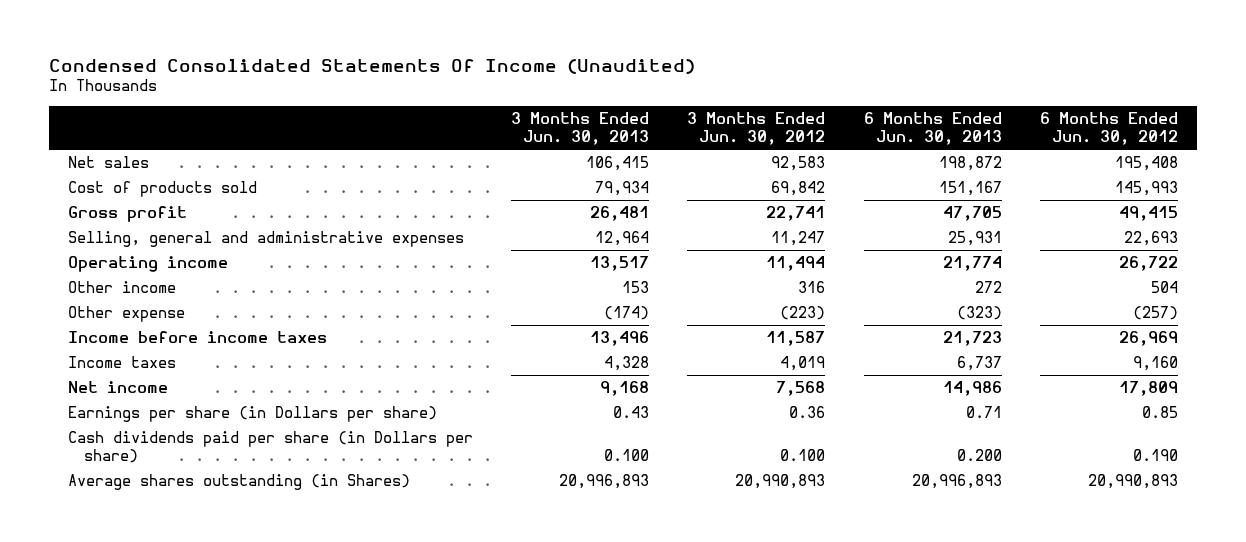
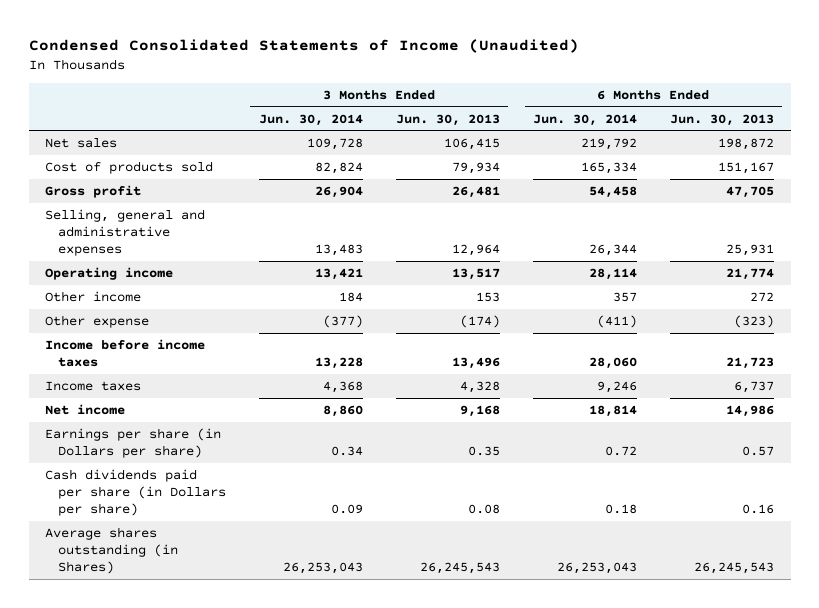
- Condensed Consolidated Statements Of Income (Unaudited)
+ Condensed Consolidated Statements of Income (Unaudited)
- | 3 Months Ended Jun. 30, 2013 | 3 Months Ended Jun. 30, 2012 | 6 Months Ended Jun. 30, 2013 | 6 Months Ended Jun. 30, 2012
+ | 3 Months Ended Jun. 30, 2014 | 3 Months Ended Jun. 30, 2013 | 6 Months Ended Jun. 30, 2014 | 6 Months Ended Jun. 30, 2013
- Earnings per share (in Dollars per share) | 0.43 | 0.36 | 0.71 | 0.85
- Cash dividends paid per share (in Dollars per share) | 0.100 | 0.100 | 0.200 | 0.190
- Average shares outstanding (in Shares) | 20,996,893 | 20,990,893 | 20,996,893 | 20,990,893
+ Earnings per share (in Dollars per share) | 0.34 | 0.35 | 0.72 | 0.57
+ Cash dividends paid per share (in Dollars per share) | 0.09 | 0.08 | 0.18 | 0.16
+ Average shares outstanding (in Shares) | 26,253,043 | 26,245,543 | 26,253,043 | 26,245,543

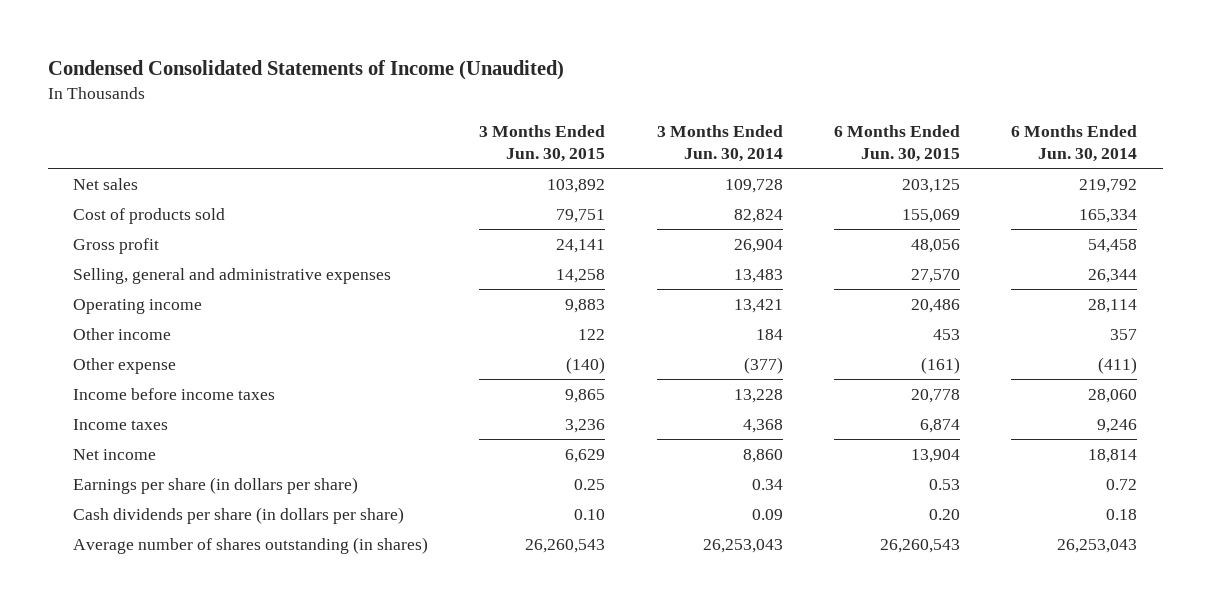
- | 3 Months Ended Jun. 30, 2014 | 3 Months Ended Jun. 30, 2013 | 6 Months Ended Jun. 30, 2014 | 6 Months Ended Jun. 30, 2013
+ | 3 Months Ended Jun. 30, 2015 | 3 Months Ended Jun. 30, 2014 | 6 Months Ended Jun. 30, 2015 | 6 Months Ended Jun. 30, 2014
- Earnings per share (in Dollars per share) | 0.34 | 0.35 | 0.72 | 0.57
- Cash dividends paid per share (in Dollars per share) | 0.09 | 0.08 | 0.18 | 0.16
- Average shares outstanding (in Shares) | 26,253,043 | 26,245,543 | 26,253,043 | 26,245,543
+ Earnings per share (in dollars per share) | 0.25 | 0.34 | 0.53 | 0.72
+ Cash dividends per share (in dollars per share) | 0.10 | 0.09 | 0.20 | 0.18
+ Average number of shares outstanding (in shares) | 26,260,543 | 26,253,043 | 26,260,543 | 26,253,043

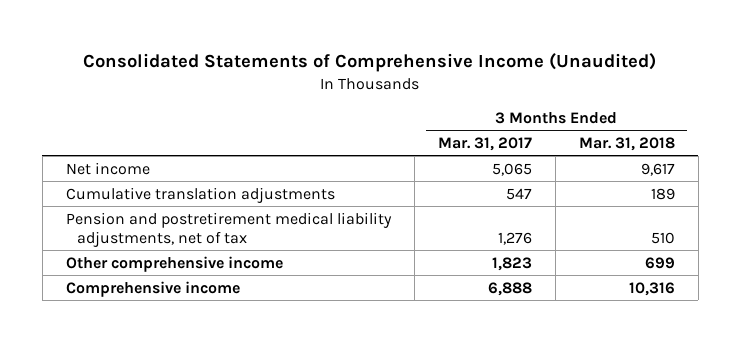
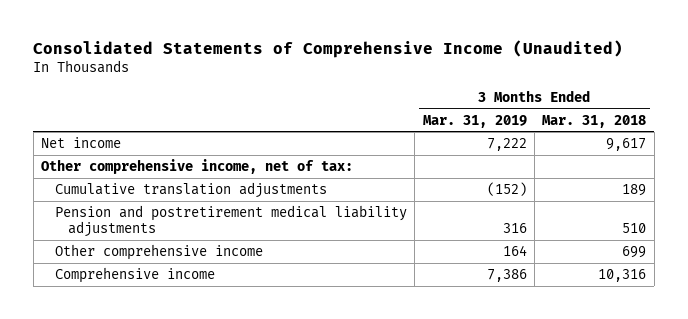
- | 3 Months Ended Mar. 31, 2017 | 3 Months Ended Mar. 31, 2018
+ | 3 Months Ended Mar. 31, 2019 | 3 Months Ended Mar. 31, 2018
+ Other comprehensive income, net of tax:
- Pension and postretirement medical liability adjustments, net of tax | 1,276 | 510
+ Pension and postretirement medical liability adjustments | 316 | 510

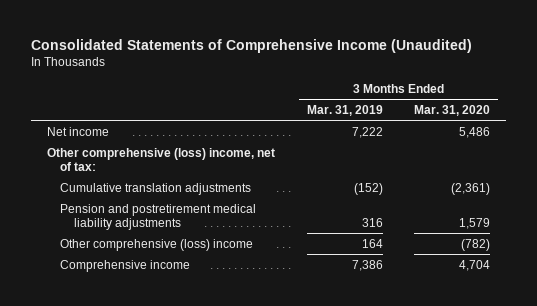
- | 3 Months Ended Mar. 31, 2019 | 3 Months Ended Mar. 31, 2018
+ | 3 Months Ended Mar. 31, 2019 | 3 Months Ended Mar. 31, 2020
- Other comprehensive income, net of tax:
+ Other comprehensive (loss) income, net of tax:
- Other comprehensive income | 164 | 699
+ Other comprehensive (loss) income | 164 | (782)

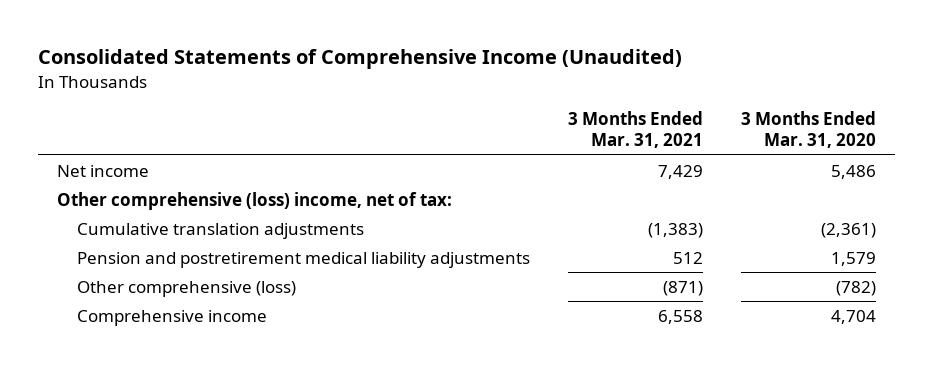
- | 3 Months Ended Mar. 31, 2019 | 3 Months Ended Mar. 31, 2020
+ | 3 Months Ended Mar. 31, 2021 | 3 Months Ended Mar. 31, 2020
- Other comprehensive (loss) income | 164 | (782)
+ Other comprehensive (loss) | (871) | (782)

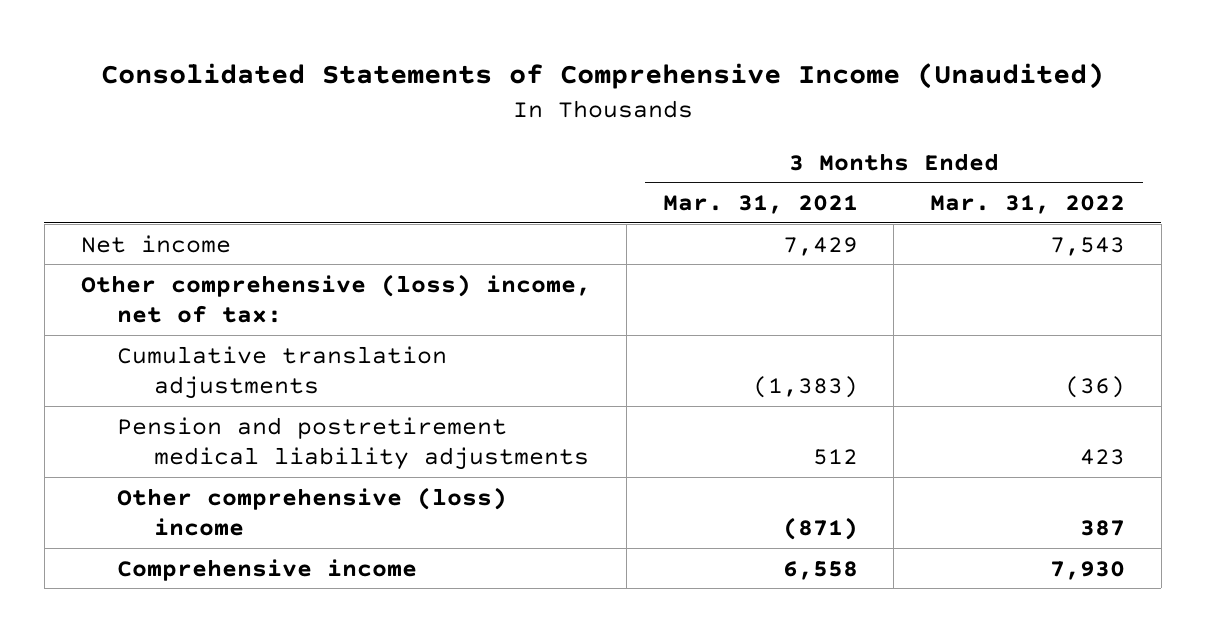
- | 3 Months Ended Mar. 31, 2021 | 3 Months Ended Mar. 31, 2020
+ | 3 Months Ended Mar. 31, 2021 | 3 Months Ended Mar. 31, 2022
- Other comprehensive (loss) | (871) | (782)
+ Other comprehensive (loss) income | (871) | 387

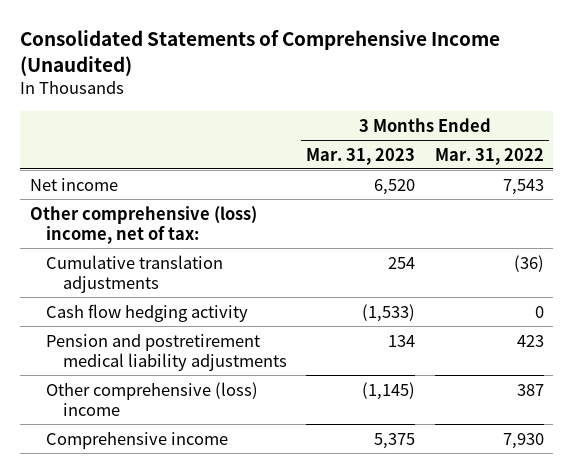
- | 3 Months Ended Mar. 31, 2021 | 3 Months Ended Mar. 31, 2022
+ | 3 Months Ended Mar. 31, 2023 | 3 Months Ended Mar. 31, 2022
+ Cash flow hedging activity | (1,533) | 0

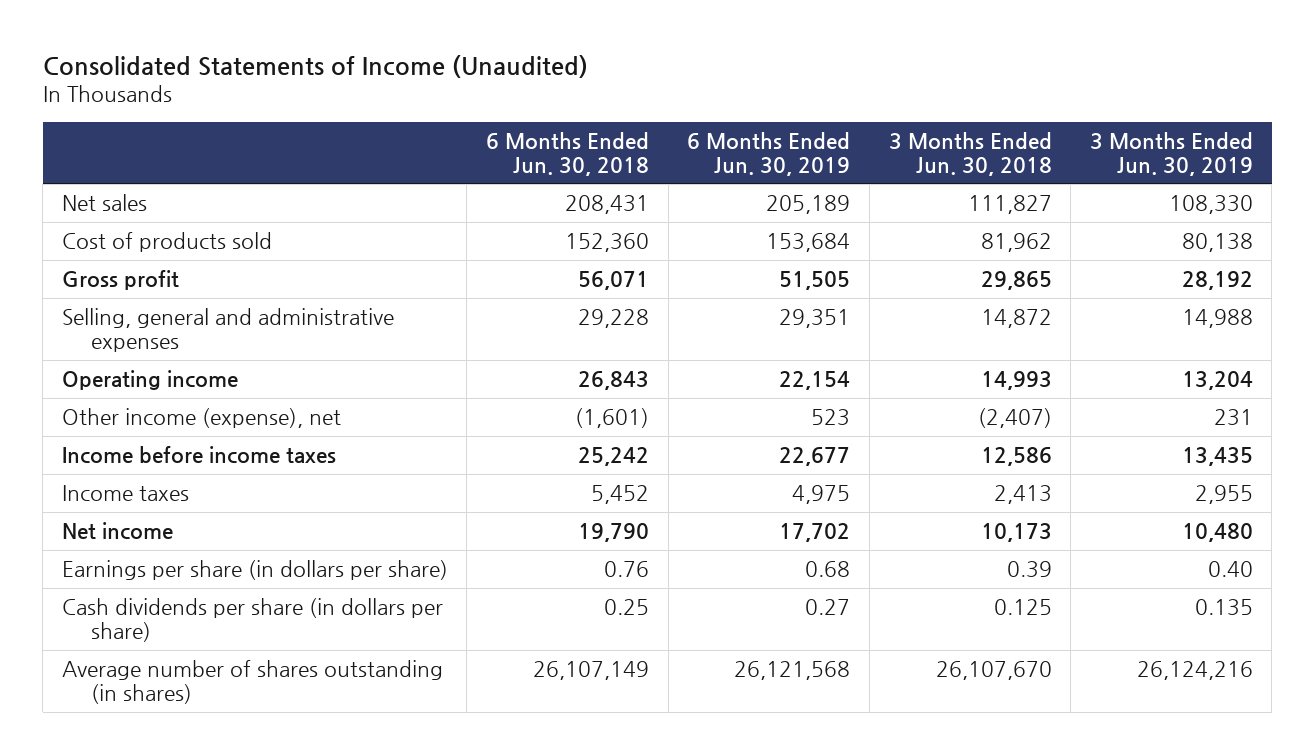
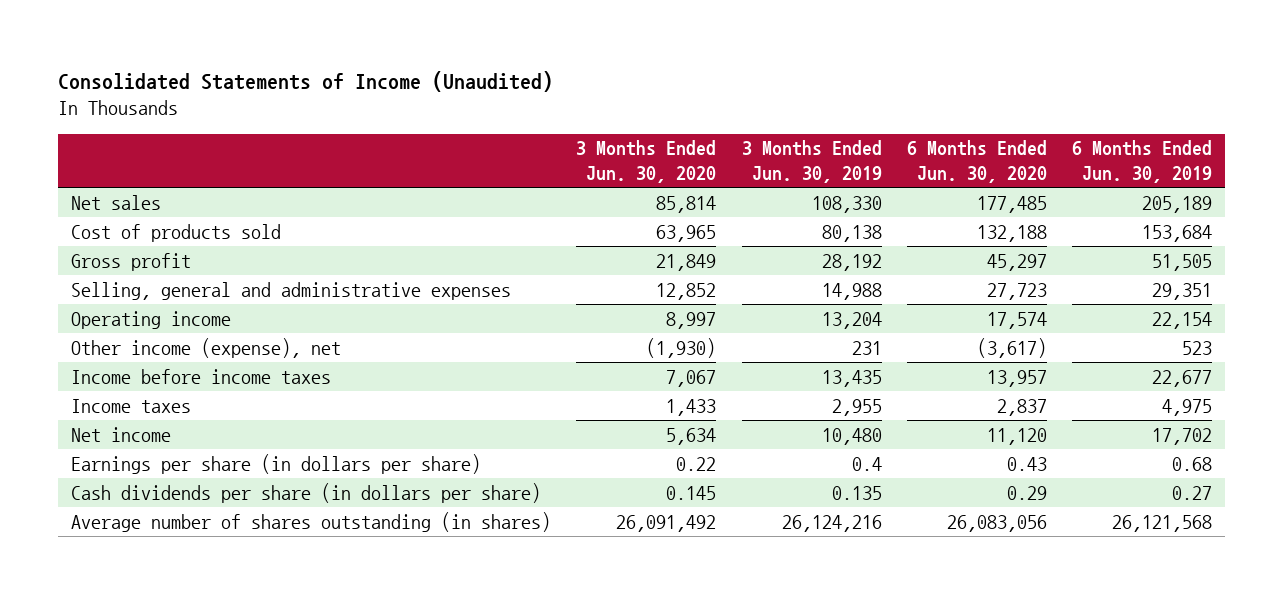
- | 6 Months Ended Jun. 30, 2018 | 6 Months Ended Jun. 30, 2019 | 3 Months Ended Jun. 30, 2018 | 3 Months Ended Jun. 30, 2019
+ | 3 Months Ended Jun. 30, 2020 | 3 Months Ended Jun. 30, 2019 | 6 Months Ended Jun. 30, 2020 | 6 Months Ended Jun. 30, 2019
- Earnings per share (in dollars per share) | 0.76 | 0.68 | 0.39 | 0.40
+ Earnings per share (in dollars per share) | 0.22 | 0.4 | 0.43 | 0.68

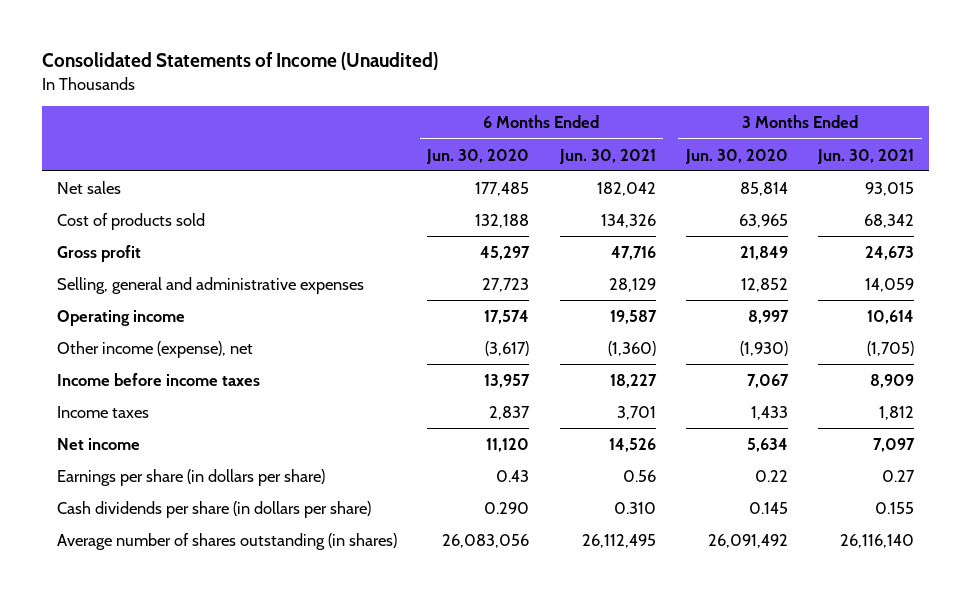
- | 3 Months Ended Jun. 30, 2020 | 3 Months Ended Jun. 30, 2019 | 6 Months Ended Jun. 30, 2020 | 6 Months Ended Jun. 30, 2019
+ | 6 Months Ended Jun. 30, 2020 | 6 Months Ended Jun. 30, 2021 | 3 Months Ended Jun. 30, 2020 | 3 Months Ended Jun. 30, 2021
- Cash dividends per share (in dollars per share) | 0.145 | 0.135 | 0.29 | 0.27
+ Cash dividends per share (in dollars per share) | 0.290 | 0.310 | 0.145 | 0.155

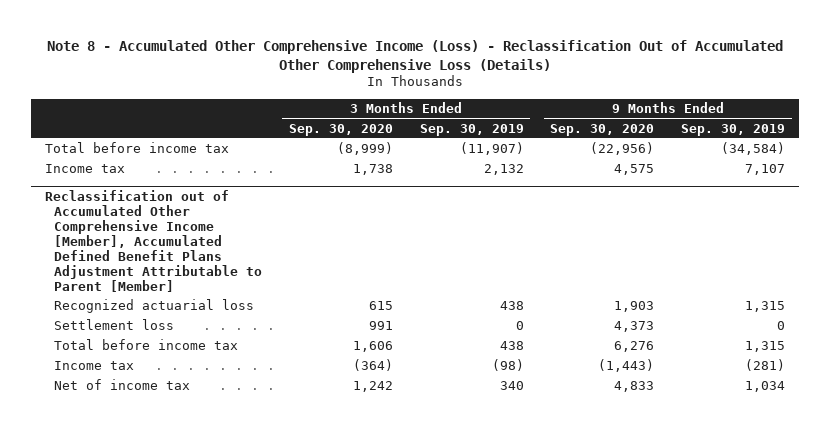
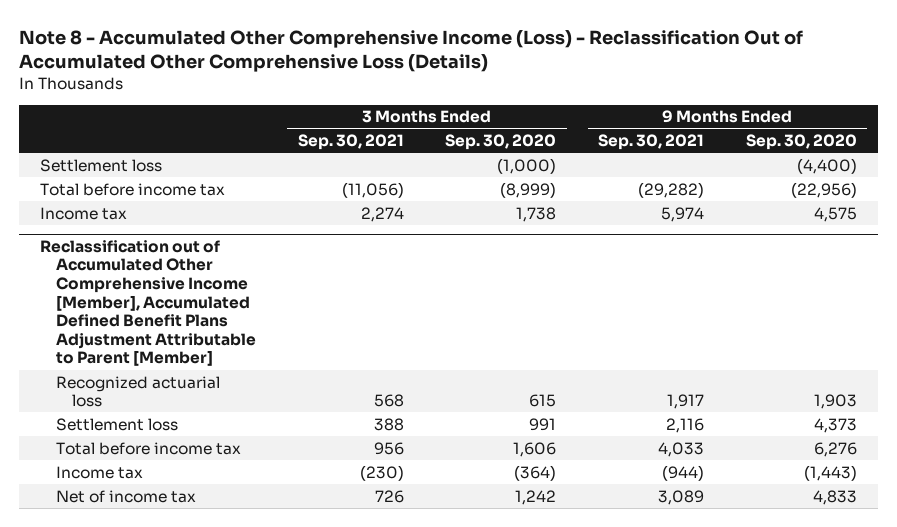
- | 3 Months Ended Sep. 30, 2020 | 3 Months Ended Sep. 30, 2019 | 9 Months Ended Sep. 30, 2020 | 9 Months Ended Sep. 30, 2019
+ | 3 Months Ended Sep. 30, 2021 | 3 Months Ended Sep. 30, 2020 | 9 Months Ended Sep. 30, 2021 | 9 Months Ended Sep. 30, 2020
+ Settlement loss | | (1,000) | | (4,400)

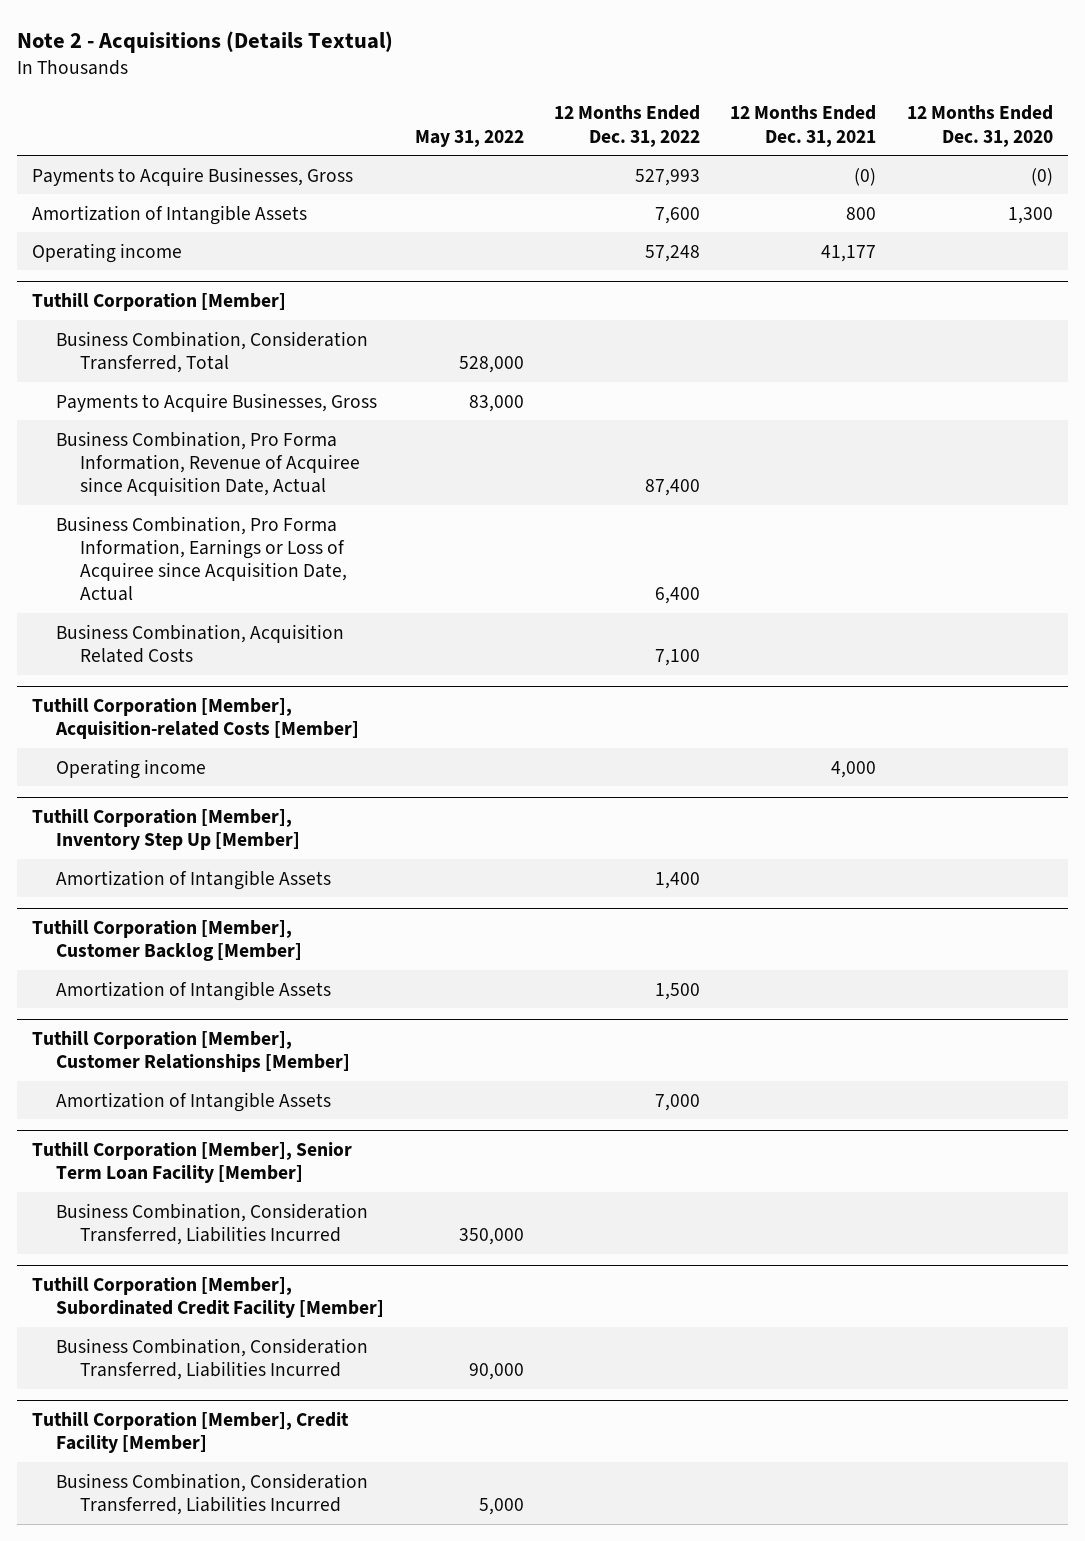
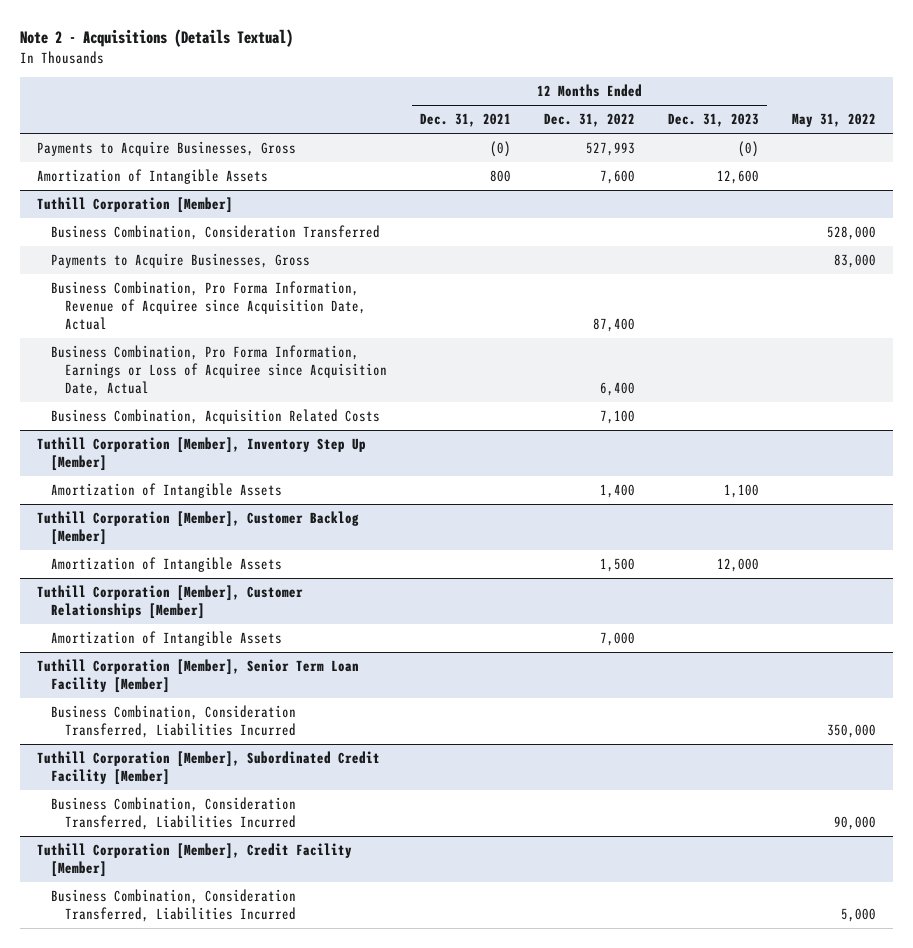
- | May 31, 2022 | 12 Months Ended Dec. 31, 2022 | 12 Months Ended Dec. 31, 2021 | 12 Months Ended Dec. 31, 2020
+ | 12 Months Ended Dec. 31, 2021 | 12 Months Ended Dec. 31, 2022 | 12 Months Ended Dec. 31, 2023 | May 31, 2022
- Operating income | | 57,248 | 41,177 |
@ Tuthill Corporation [Member]
- Business Combination, Consideration Transferred, Total | 528,000 | | |
+ Business Combination, Consideration Transferred | | | | 528,000
- Tuthill Corporation [Member], Acquisition-related Costs [Member]
- Operating income | | | 4,000 |

